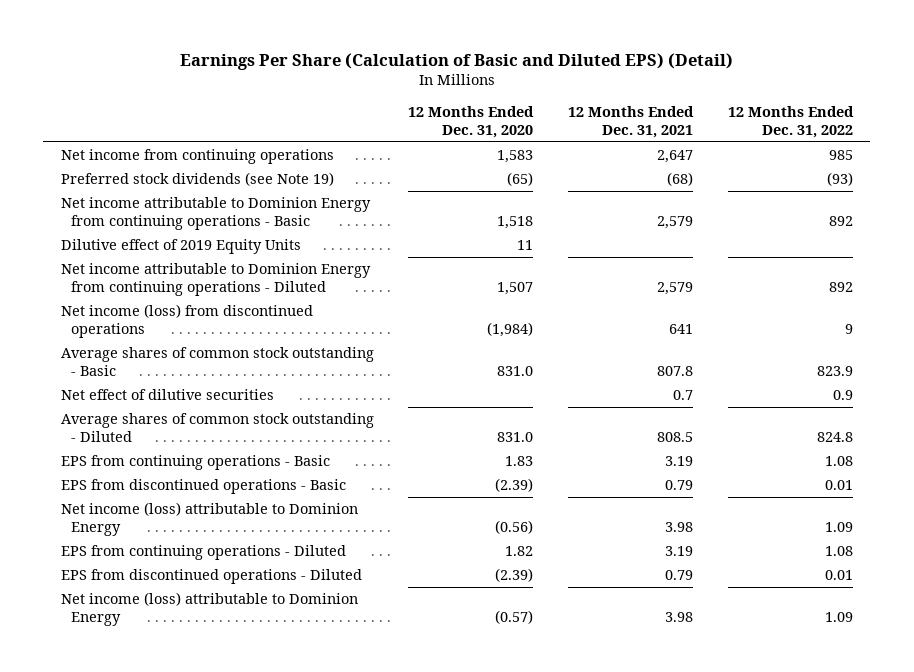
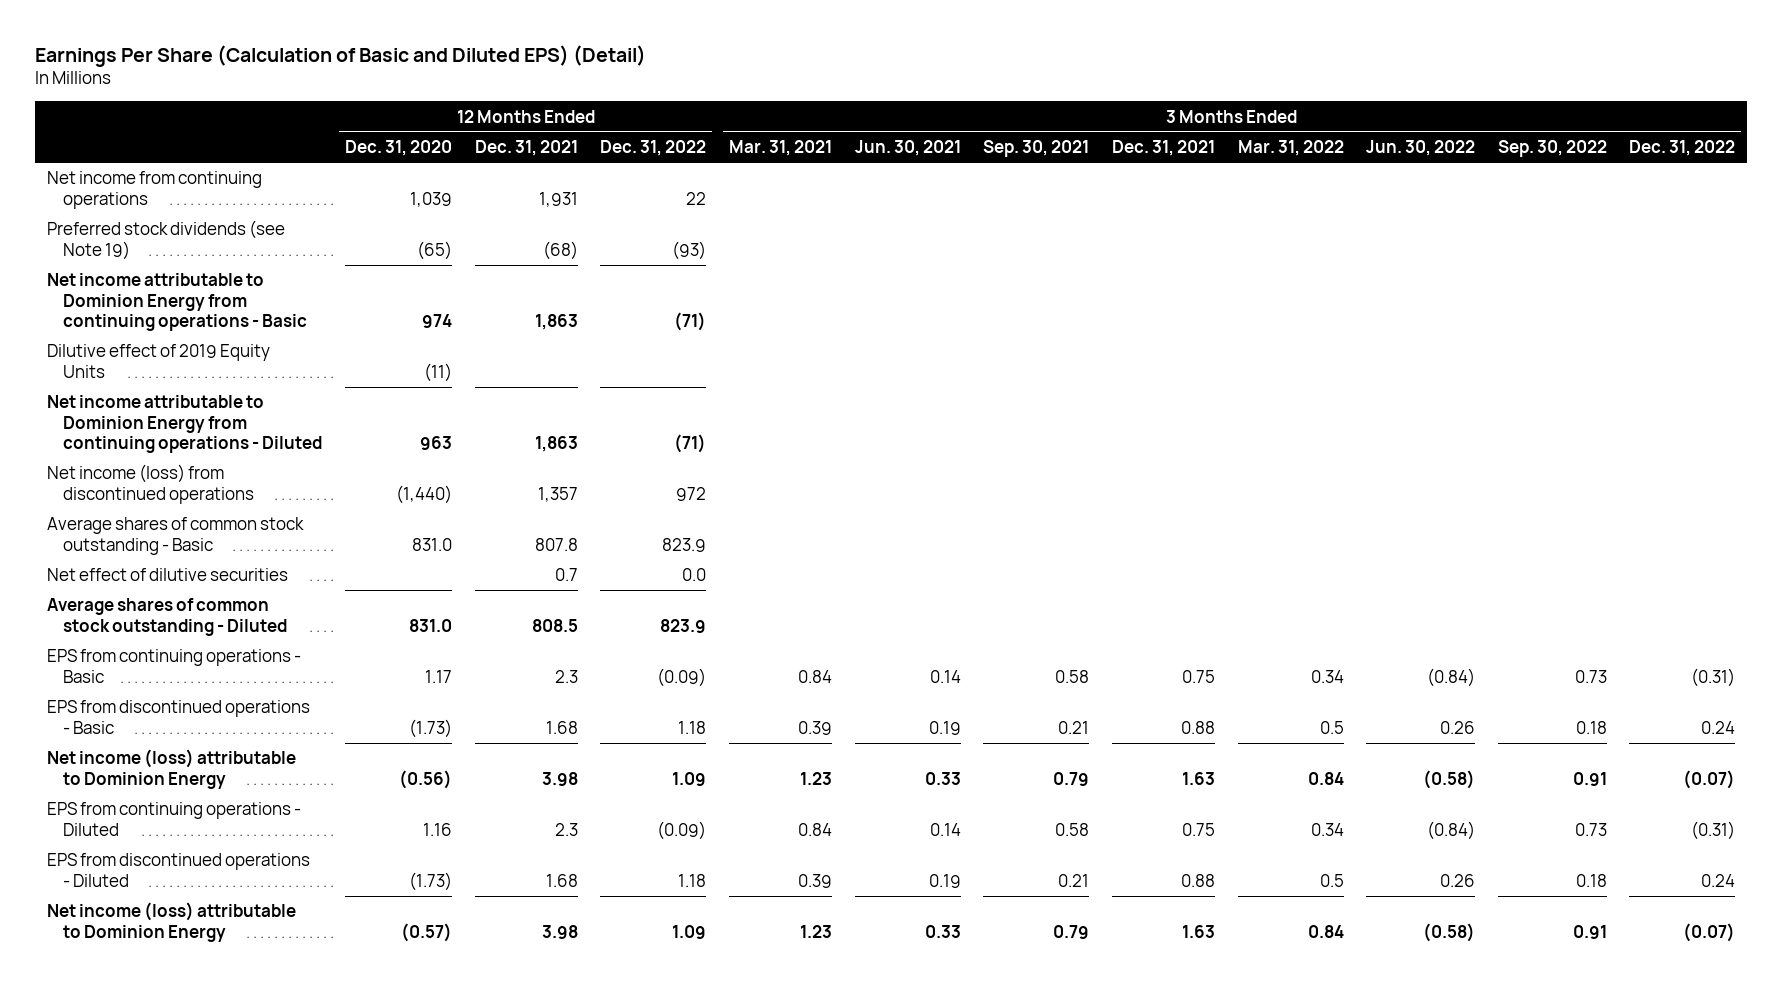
- | 12 Months Ended Dec. 31, 2020 | 12 Months Ended Dec. 31, 2021 | 12 Months Ended Dec. 31, 2022
+ | 12 Months Ended Dec. 31, 2020 | 12 Months Ended Dec. 31, 2021 | 12 Months Ended Dec. 31, 2022 | 3 Months Ended Mar. 31, 2021 | 3 Months Ended Jun. 30, 2021 | 3 Months Ended Sep. 30, 2021 | 3 Months Ended Dec. 31, 2021 | 3 Months Ended Mar. 31, 2022 | 3 Months Ended Jun. 30, 2022 | 3 Months Ended Sep. 30, 2022 | 3 Months Ended Dec. 31, 2022
- Net income from continuing operations | 1,583 | 2,647 | 985
+ Net income from continuing operations | 1,039 | 1,931 | 22 | | | | | | | |
- Net income attributable to Dominion Energy from continuing operations - Basic | 1,518 | 2,579 | 892
- Dilutive effect of 2019 Equity Units | 11 | |
- Net income attributable to Dominion Energy from continuing operations - Diluted | 1,507 | 2,579 | 892
- Net income (loss) from discontinued operations | (1,984) | 641 | 9
+ Net income attributable to Dominion Energy from continuing operations - Basic | 974 | 1,863 | (71) | | | | | | | |
+ Dilutive effect of 2019 Equity Units | (11) | | | | | | | | | |
+ Net income attributable to Dominion Energy from continuing operations - Diluted | 963 | 1,863 | (71) | | | | | | | |
+ Net income (loss) from discontinued operations | (1,440) | 1,357 | 972 | | | | | | | |
- Net effect of dilutive securities | | 0.7 | 0.9
- Average shares of common stock outstanding - Diluted | 831.0 | 808.5 | 824.8
- EPS from continuing operations - Basic | 1.83 | 3.19 | 1.08
- EPS from discontinued operations - Basic | (2.39) | 0.79 | 0.01
+ Net effect of dilutive securities | | 0.7 | 0.0 | | | | | | | |
+ Average shares of common stock outstanding - Diluted | 831.0 | 808.5 | 823.9 | | | | | | | |
+ EPS from continuing operations - Basic | 1.17 | 2.3 | (0.09) | 0.84 | 0.14 | 0.58 | 0.75 | 0.34 | (0.84) | 0.73 | (0.31)
+ EPS from discontinued operations - Basic | (1.73) | 1.68 | 1.18 | 0.39 | 0.19 | 0.21 | 0.88 | 0.5 | 0.26 | 0.18 | 0.24
- EPS from continuing operations - Diluted | 1.82 | 3.19 | 1.08
- EPS from discontinued operations - Diluted | (2.39) | 0.79 | 0.01
+ EPS from continuing operations - Diluted | 1.16 | 2.3 | (0.09) | 0.84 | 0.14 | 0.58 | 0.75 | 0.34 | (0.84) | 0.73 | (0.31)
+ EPS from discontinued operations - Diluted | (1.73) | 1.68 | 1.18 | 0.39 | 0.19 | 0.21 | 0.88 | 0.5 | 0.26 | 0.18 | 0.24

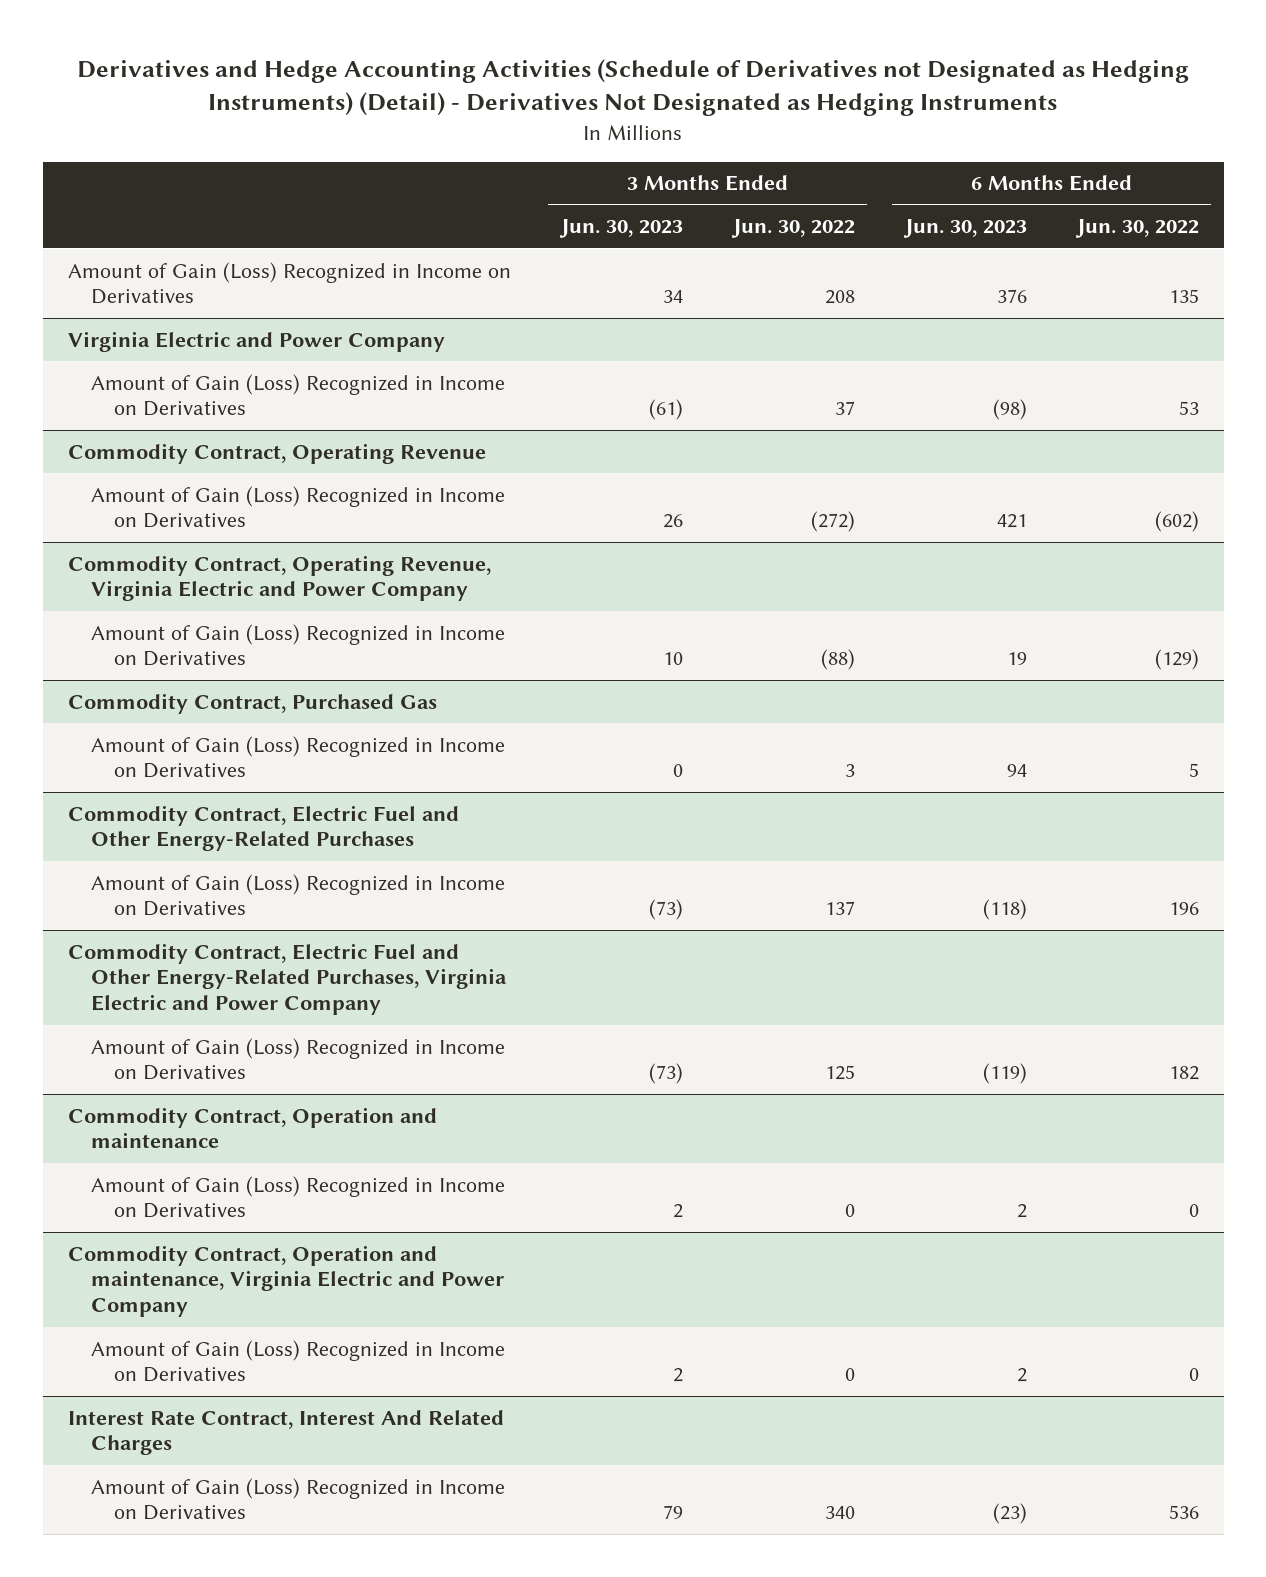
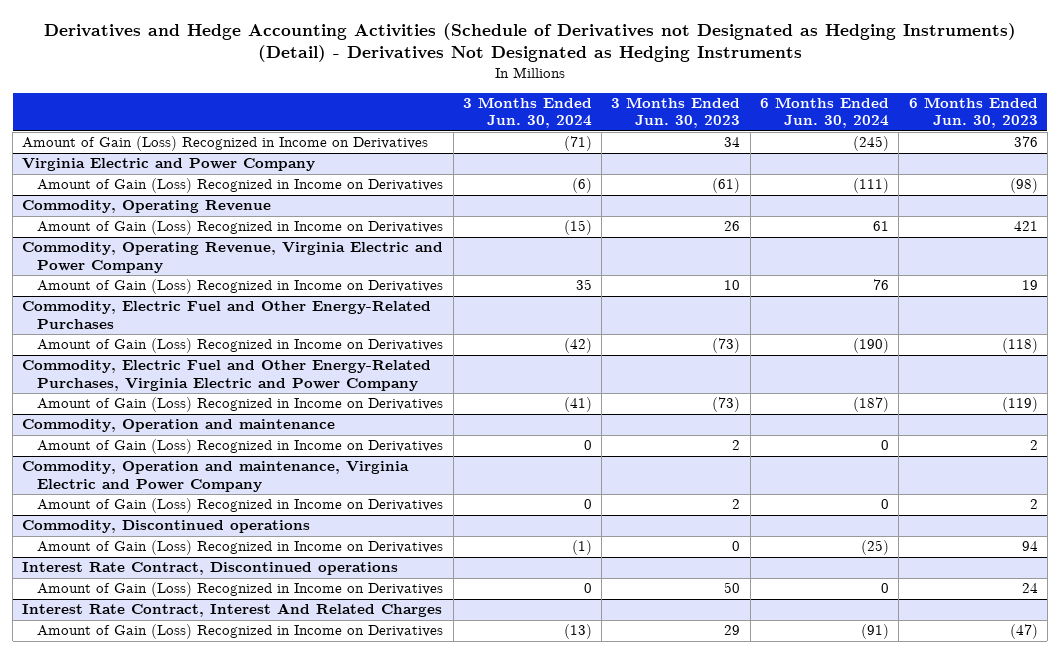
- | 3 Months Ended Jun. 30, 2023 | 3 Months Ended Jun. 30, 2022 | 6 Months Ended Jun. 30, 2023 | 6 Months Ended Jun. 30, 2022
+ | 3 Months Ended Jun. 30, 2024 | 3 Months Ended Jun. 30, 2023 | 6 Months Ended Jun. 30, 2024 | 6 Months Ended Jun. 30, 2023
- Commodity Contract, Operating Revenue
+ Commodity, Operating Revenue
- Commodity Contract, Operating Revenue, Virginia Electric and Power Company
+ Commodity, Operating Revenue, Virginia Electric and Power Company
- Commodity Contract, Purchased Gas
- Amount of Gain (Loss) Recognized in Income on Derivatives | 0 | 3 | 94 | 5
- Commodity Contract, Electric Fuel and Other Energy-Related Purchases
+ Commodity, Electric Fuel and Other Energy-Related Purchases
- Commodity Contract, Electric Fuel and Other Energy-Related Purchases, Virginia Electric and Power Company
+ Commodity, Electric Fuel and Other Energy-Related Purchases, Virginia Electric and Power Company
- Commodity Contract, Operation and maintenance
+ Commodity, Operation and maintenance
- Commodity Contract, Operation and maintenance, Virginia Electric and Power Company
+ Commodity, Operation and maintenance, Virginia Electric and Power Company
+ Commodity, Discontinued operations
+ Amount of Gain (Loss) Recognized in Income on Derivatives | (1) | 0 | (25) | 94
+ Interest Rate Contract, Discontinued operations
+ Amount of Gain (Loss) Recognized in Income on Derivatives | 0 | 50 | 0 | 24
@ Interest Rate Contract, Interest And Related Charges
- Amount of Gain (Loss) Recognized in Income on Derivatives | 79 | 340 | (23) | 536
+ Amount of Gain (Loss) Recognized in Income on Derivatives | (13) | 29 | (91) | (47)

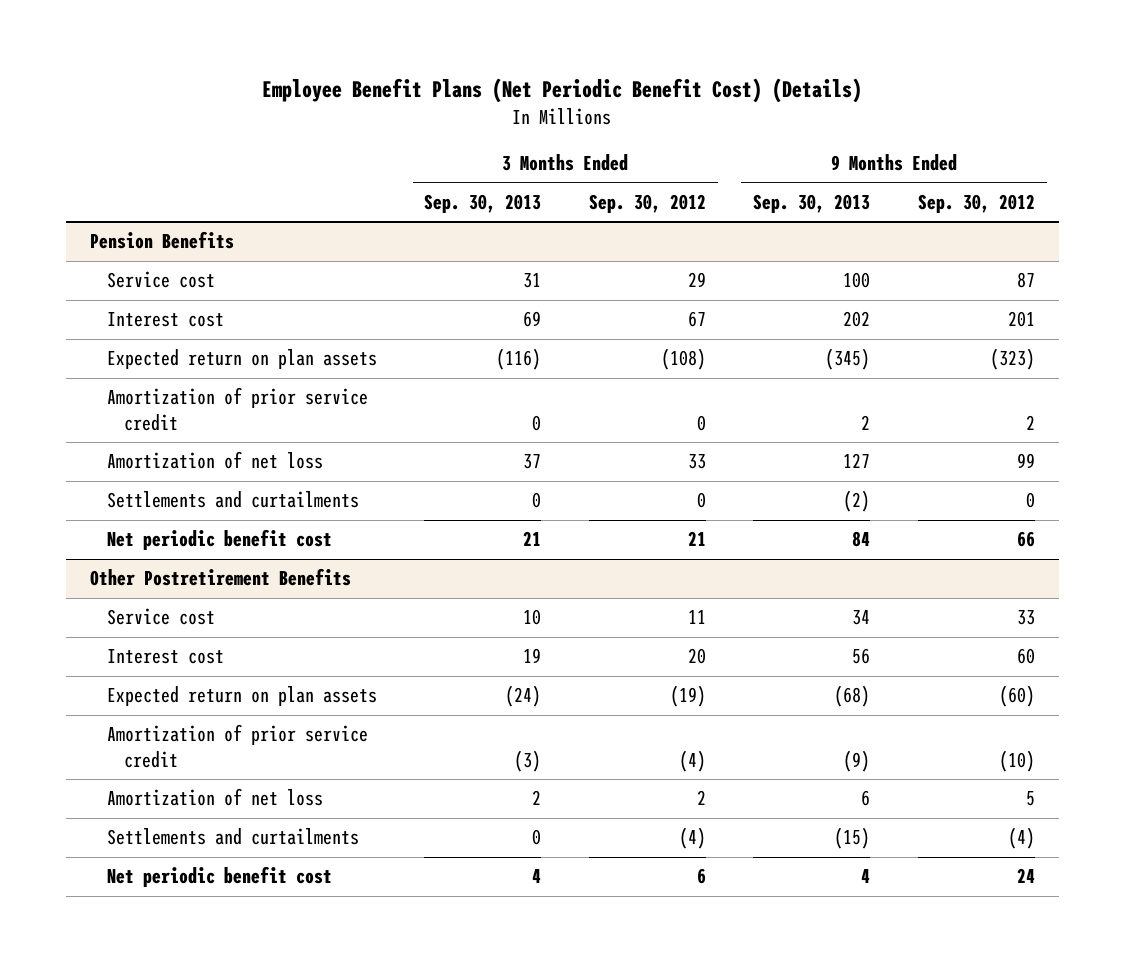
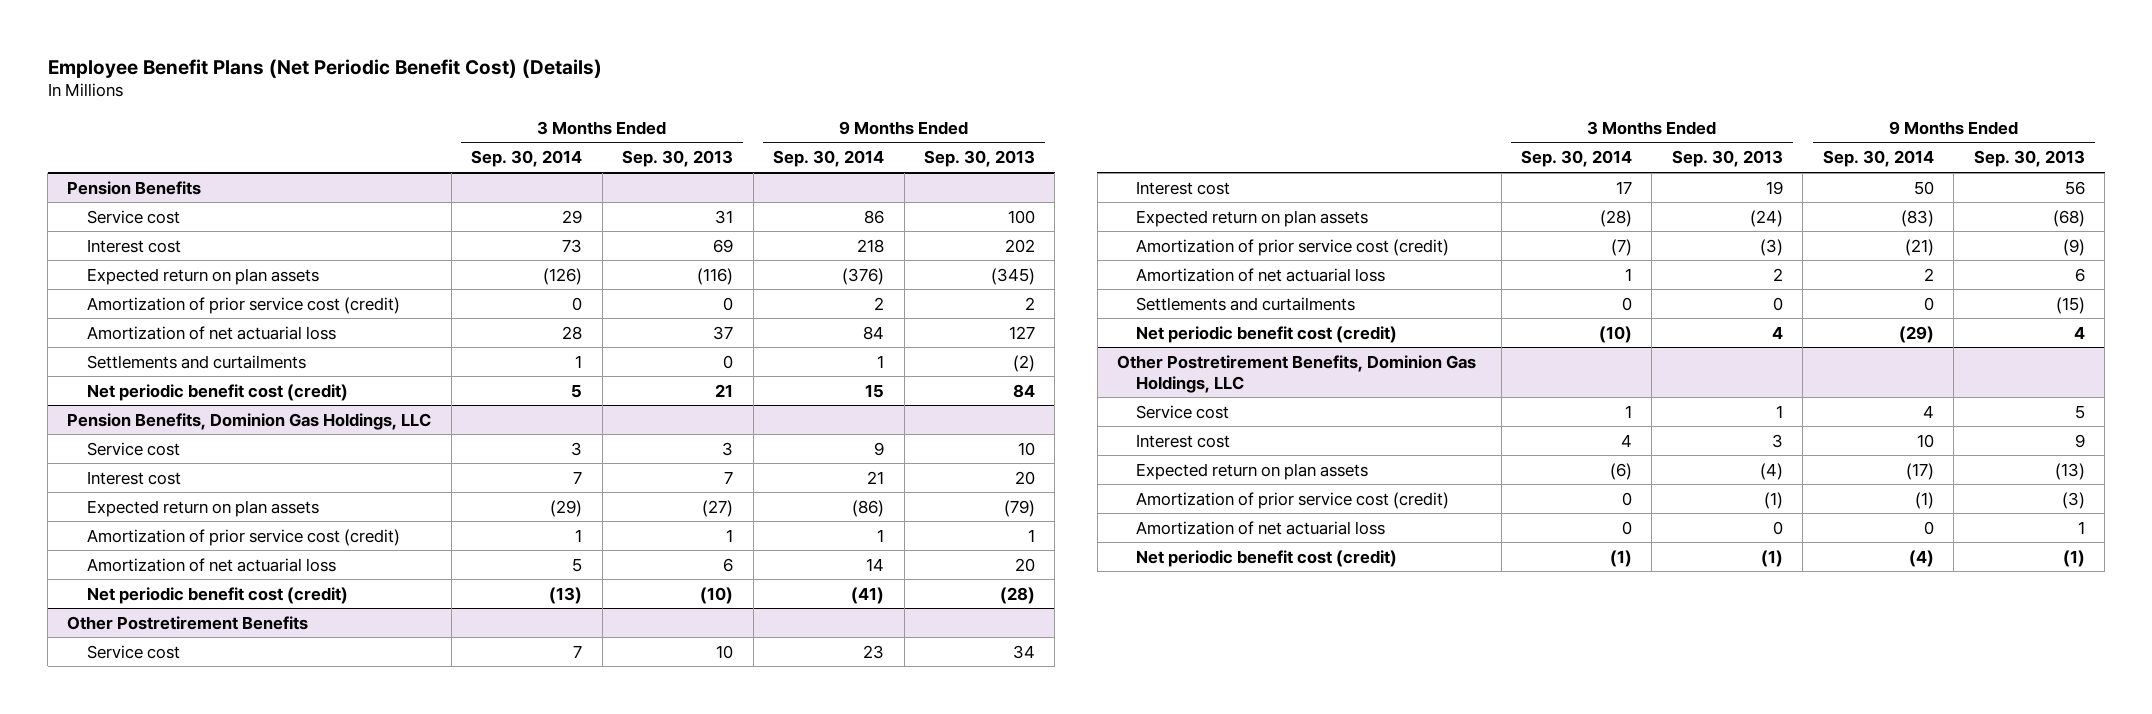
- | 3 Months Ended Sep. 30, 2013 | 3 Months Ended Sep. 30, 2012 | 9 Months Ended Sep. 30, 2013 | 9 Months Ended Sep. 30, 2012
+ | 3 Months Ended Sep. 30, 2014 | 3 Months Ended Sep. 30, 2013 | 9 Months Ended Sep. 30, 2014 | 9 Months Ended Sep. 30, 2013
@ Pension Benefits
- Amortization of prior service credit | 0 | 0 | 2 | 2
- Amortization of net loss | 37 | 33 | 127 | 99
+ Amortization of prior service cost (credit) | 0 | 0 | 2 | 2
+ Amortization of net actuarial loss | 28 | 37 | 84 | 127
- Net periodic benefit cost | 21 | 21 | 84 | 66
+ Net periodic benefit cost (credit) | 5 | 21 | 15 | 84
+ Pension Benefits, Dominion Gas Holdings, LLC
+ Service cost | 3 | 3 | 9 | 10
+ Interest cost | 7 | 7 | 21 | 20
+ Expected return on plan assets | (29) | (27) | (86) | (79)
+ Amortization of prior service cost (credit) | 1 | 1 | 1 | 1
+ Amortization of net actuarial loss | 5 | 6 | 14 | 20
+ Net periodic benefit cost (credit) | (13) | (10) | (41) | (28)
@ Other Postretirement Benefits
- Amortization of prior service credit | (3) | (4) | (9) | (10)
- Amortization of net loss | 2 | 2 | 6 | 5
+ Amortization of prior service cost (credit) | (7) | (3) | (21) | (9)
+ Amortization of net actuarial loss | 1 | 2 | 2 | 6
- Net periodic benefit cost | 4 | 6 | 4 | 24
+ Net periodic benefit cost (credit) | (10) | 4 | (29) | 4
+ Other Postretirement Benefits, Dominion Gas Holdings, LLC
+ Service cost | 1 | 1 | 4 | 5
+ Interest cost | 4 | 3 | 10 | 9
+ Expected return on plan assets | (6) | (4) | (17) | (13)
+ Amortization of prior service cost (credit) | 0 | (1) | (1) | (3)
+ Amortization of net actuarial loss | 0 | 0 | 0 | 1
+ Net periodic benefit cost (credit) | (1) | (1) | (4) | (1)

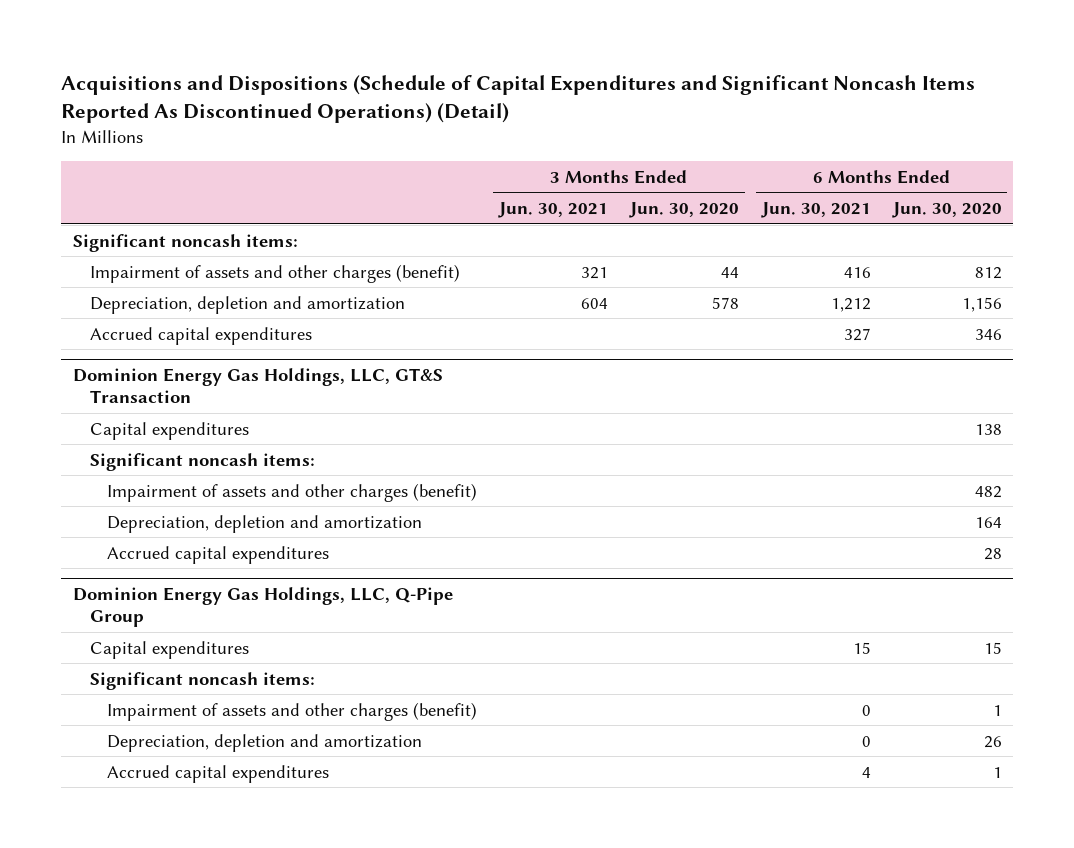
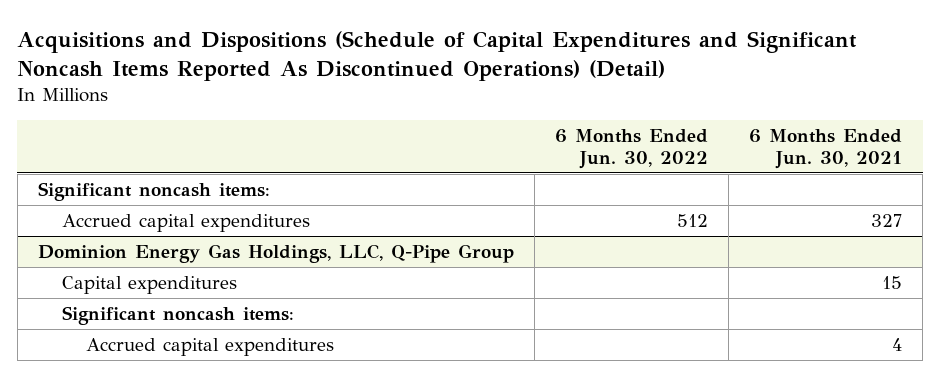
- | 3 Months Ended Jun. 30, 2021 | 3 Months Ended Jun. 30, 2020 | 6 Months Ended Jun. 30, 2021 | 6 Months Ended Jun. 30, 2020
+ | 6 Months Ended Jun. 30, 2022 | 6 Months Ended Jun. 30, 2021
- Impairment of assets and other charges (benefit) | 321 | 44 | 416 | 812
- Depreciation, depletion and amortization | 604 | 578 | 1,212 | 1,156
- Dominion Energy Gas Holdings, LLC, GT&S Transaction
- Capital expenditures | | | | 138
- Significant noncash items:
- Impairment of assets and other charges (benefit) | | | | 482
- Depreciation, depletion and amortization | | | | 164
- Accrued capital expenditures | | | | 28
@ Dominion Energy Gas Holdings, LLC, Q-Pipe Group
- Impairment of assets and other charges (benefit) | | | 0 | 1
- Depreciation, depletion and amortization | | | 0 | 26

